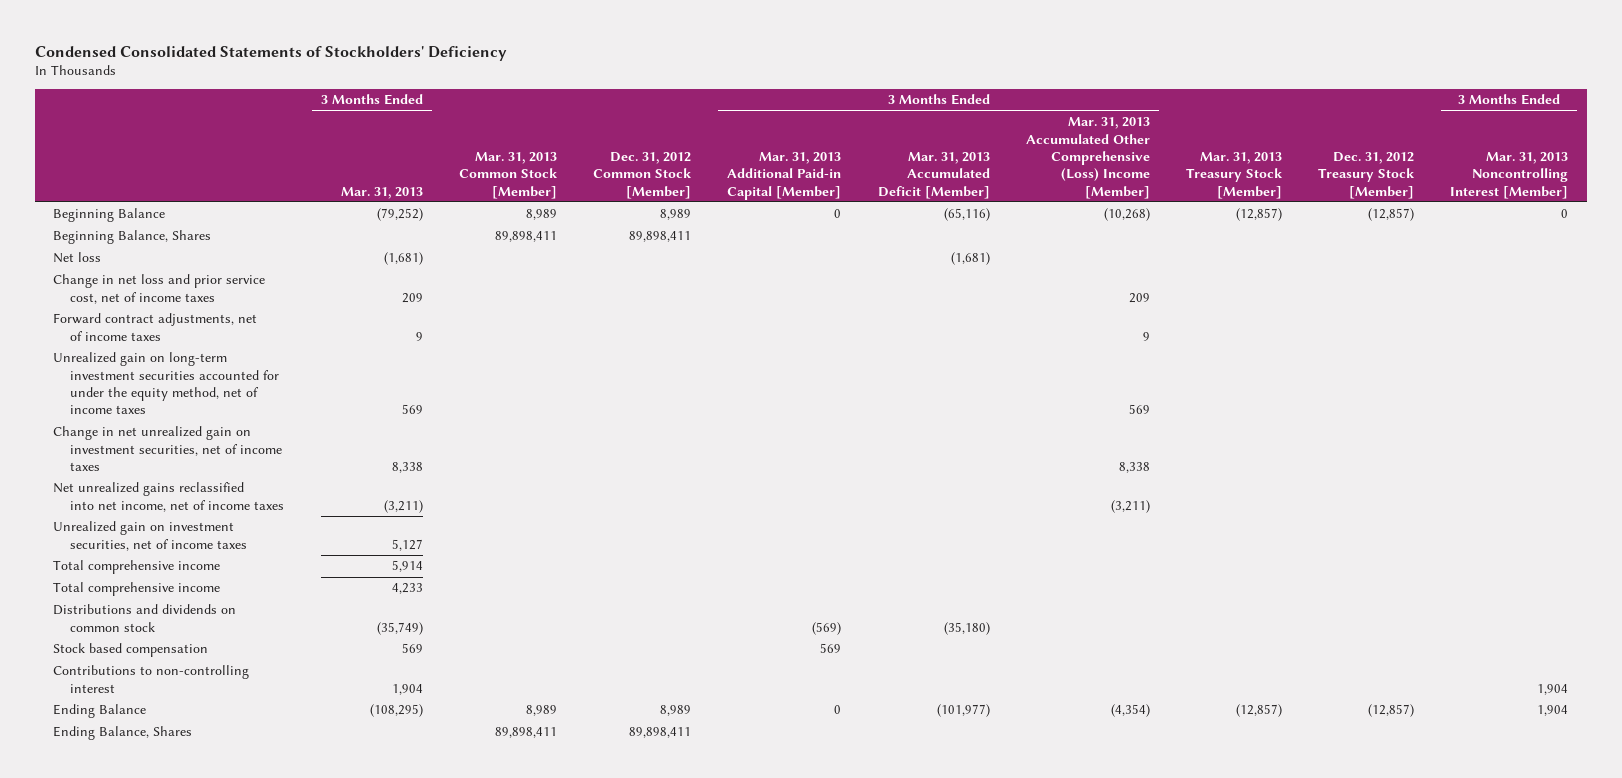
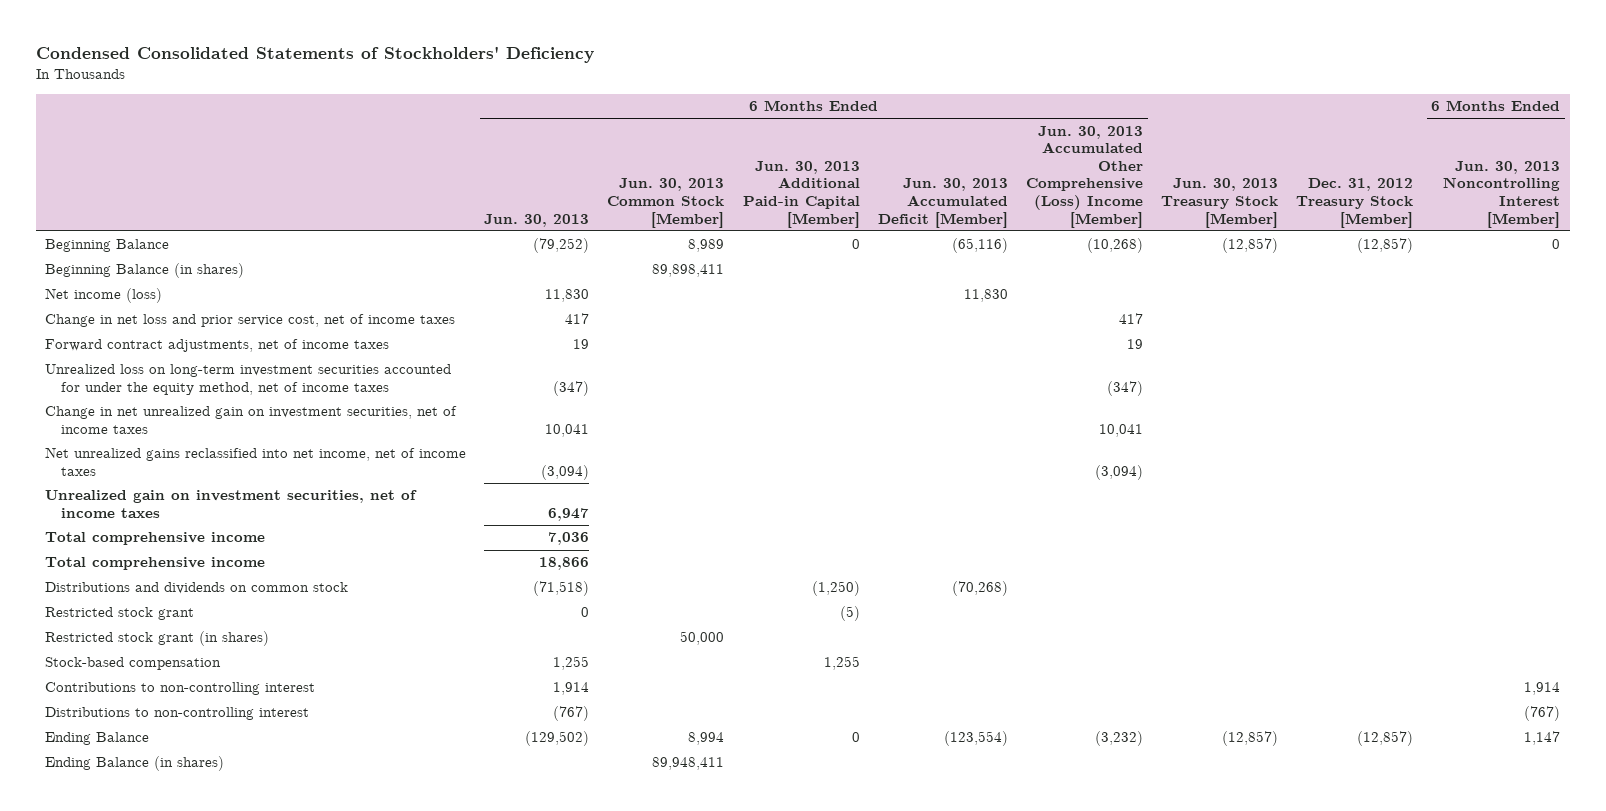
- | 3 Months Ended Mar. 31, 2013 | Mar. 31, 2013 Common Stock [Member] | Dec. 31, 2012 Common Stock [Member] | 3 Months Ended Mar. 31, 2013 Additional Paid-in Capital [Member] | 3 Months Ended Mar. 31, 2013 Accumulated Deficit [Member] | 3 Months Ended Mar. 31, 2013 Accumulated Other Comprehensive (Loss) Income [Member] | Mar. 31, 2013 Treasury Stock [Member] | Dec. 31, 2012 Treasury Stock [Member] | 3 Months Ended Mar. 31, 2013 Noncontrolling Interest [Member]
+ | 6 Months Ended Jun. 30, 2013 | 6 Months Ended Jun. 30, 2013 Common Stock [Member] | 6 Months Ended Jun. 30, 2013 Additional Paid-in Capital [Member] | 6 Months Ended Jun. 30, 2013 Accumulated Deficit [Member] | 6 Months Ended Jun. 30, 2013 Accumulated Other Comprehensive (Loss) Income [Member] | Jun. 30, 2013 Treasury Stock [Member] | Dec. 31, 2012 Treasury Stock [Member] | 6 Months Ended Jun. 30, 2013 Noncontrolling Interest [Member]
- Beginning Balance, Shares | | 89,898,411 | 89,898,411 | | | | | |
- Net loss | (1,681) | | | | (1,681) | | | |
+ Beginning Balance (in shares) | | 89,898,411 | | | | | |
+ Net income (loss) | 11,830 | | | 11,830 | | | |
- Unrealized gain on long-term investment securities accounted for under the equity method, net of income taxes | 569 | | | | | 569 | | |
+ Unrealized loss on long-term investment securities accounted for under the equity method, net of income taxes | (347) | | | | (347) | | |
- Stock based compensation | 569 | | | 569 | | | | |
+ Restricted stock grant | 0 | | (5) | | | | |
+ Restricted stock grant (in shares) | | 50,000 | | | | | |
+ Stock-based compensation | 1,255 | | 1,255 | | | | |
+ Distributions to non-controlling interest | (767) | | | | | | | (767)
- Ending Balance, Shares | | 89,898,411 | 89,898,411 | | | | | |
+ Ending Balance (in shares) | | 89,948,411 | | | | | |

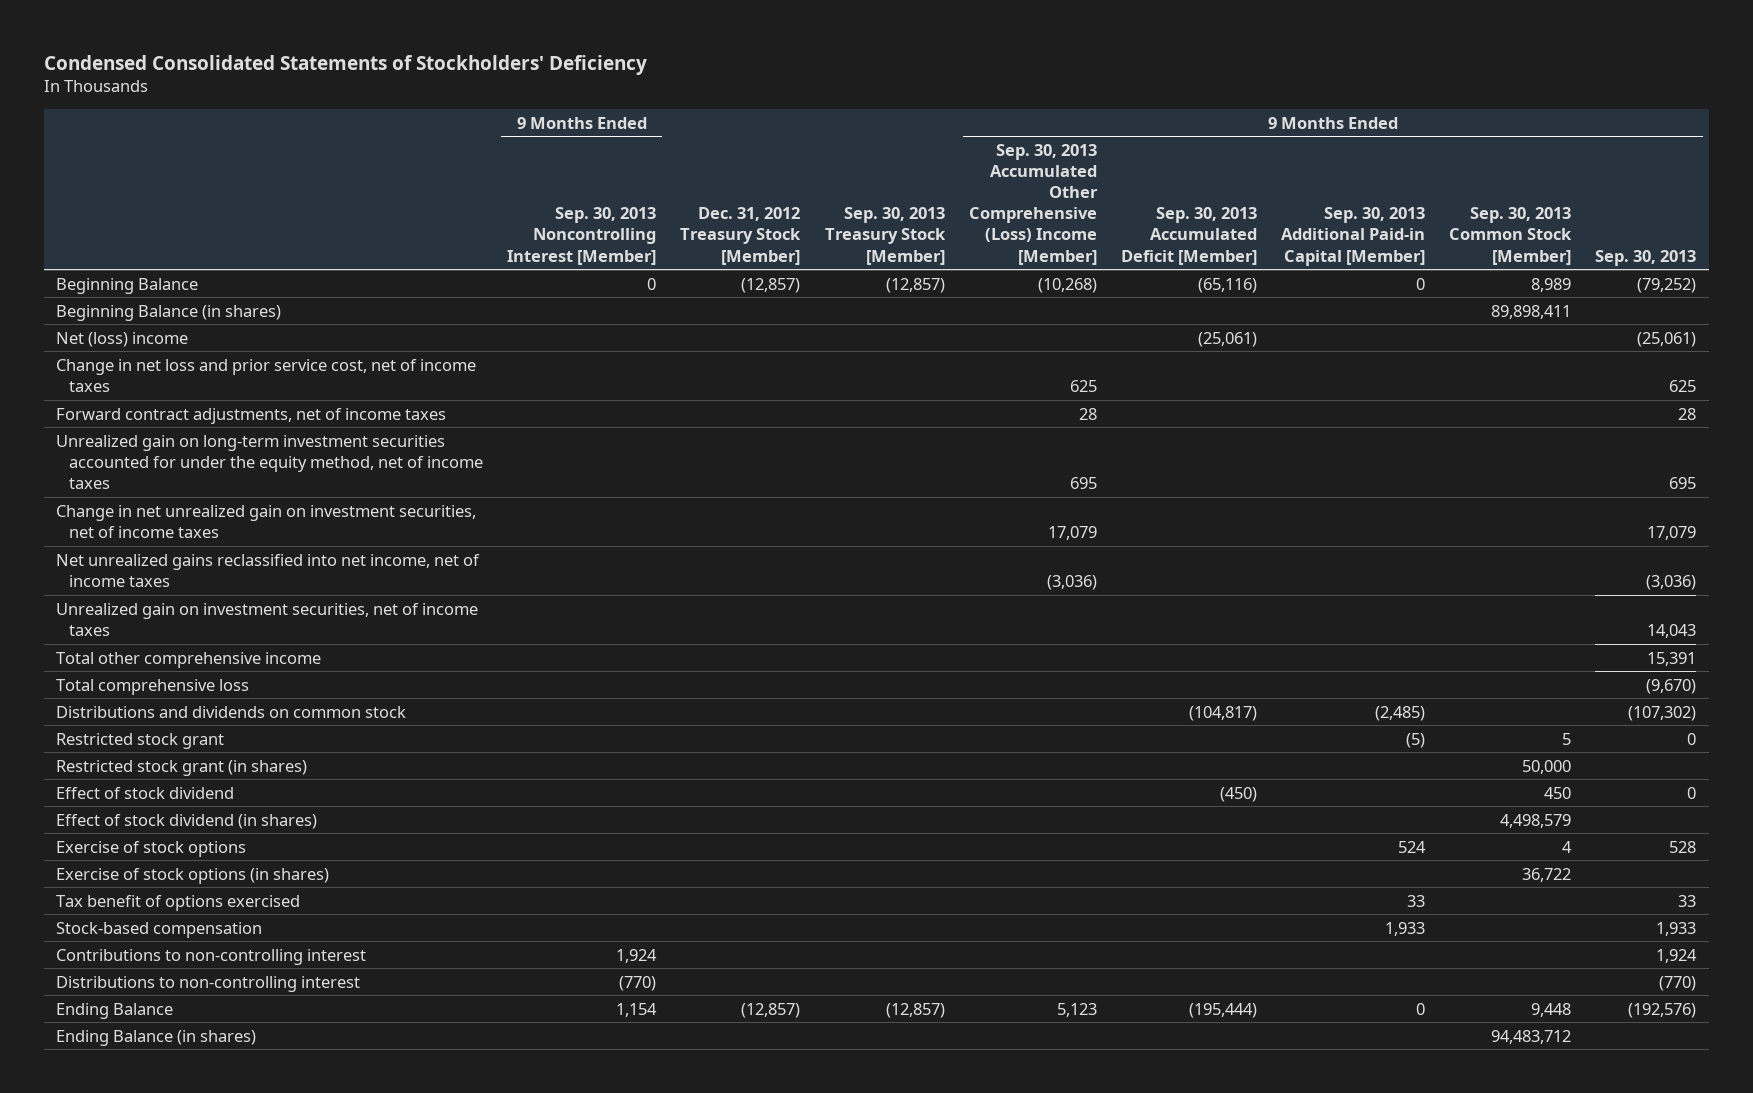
- | 6 Months Ended Jun. 30, 2013 | 6 Months Ended Jun. 30, 2013 Common Stock [Member] | 6 Months Ended Jun. 30, 2013 Additional Paid-in Capital [Member] | 6 Months Ended Jun. 30, 2013 Accumulated Deficit [Member] | 6 Months Ended Jun. 30, 2013 Accumulated Other Comprehensive (Loss) Income [Member] | Jun. 30, 2013 Treasury Stock [Member] | Dec. 31, 2012 Treasury Stock [Member] | 6 Months Ended Jun. 30, 2013 Noncontrolling Interest [Member]
+ | 9 Months Ended Sep. 30, 2013 Noncontrolling Interest [Member] | Dec. 31, 2012 Treasury Stock [Member] | Sep. 30, 2013 Treasury Stock [Member] | 9 Months Ended Sep. 30, 2013 Accumulated Other Comprehensive (Loss) Income [Member] | 9 Months Ended Sep. 30, 2013 Accumulated Deficit [Member] | 9 Months Ended Sep. 30, 2013 Additional Paid-in Capital [Member] | 9 Months Ended Sep. 30, 2013 Common Stock [Member] | 9 Months Ended Sep. 30, 2013
- Net income (loss) | 11,830 | | | 11,830 | | | |
+ Net (loss) income | | | | | (25,061) | | | (25,061)
- Unrealized loss on long-term investment securities accounted for under the equity method, net of income taxes | (347) | | | | (347) | | |
+ Unrealized gain on long-term investment securities accounted for under the equity method, net of income taxes | | | | 695 | | | | 695
- Total comprehensive income | 7,036 | | | | | | |
- Total comprehensive income | 18,866 | | | | | | |
+ Total other comprehensive income | | | | | | | | 15,391
+ Total comprehensive loss | | | | | | | | (9,670)
+ Effect of stock dividend | | | | | (450) | | 450 | 0
+ Effect of stock dividend (in shares) | | | | | | | 4,498,579 |
+ Exercise of stock options | | | | | | 524 | 4 | 528
+ Exercise of stock options (in shares) | | | | | | | 36,722 |
+ Tax benefit of options exercised | | | | | | 33 | | 33

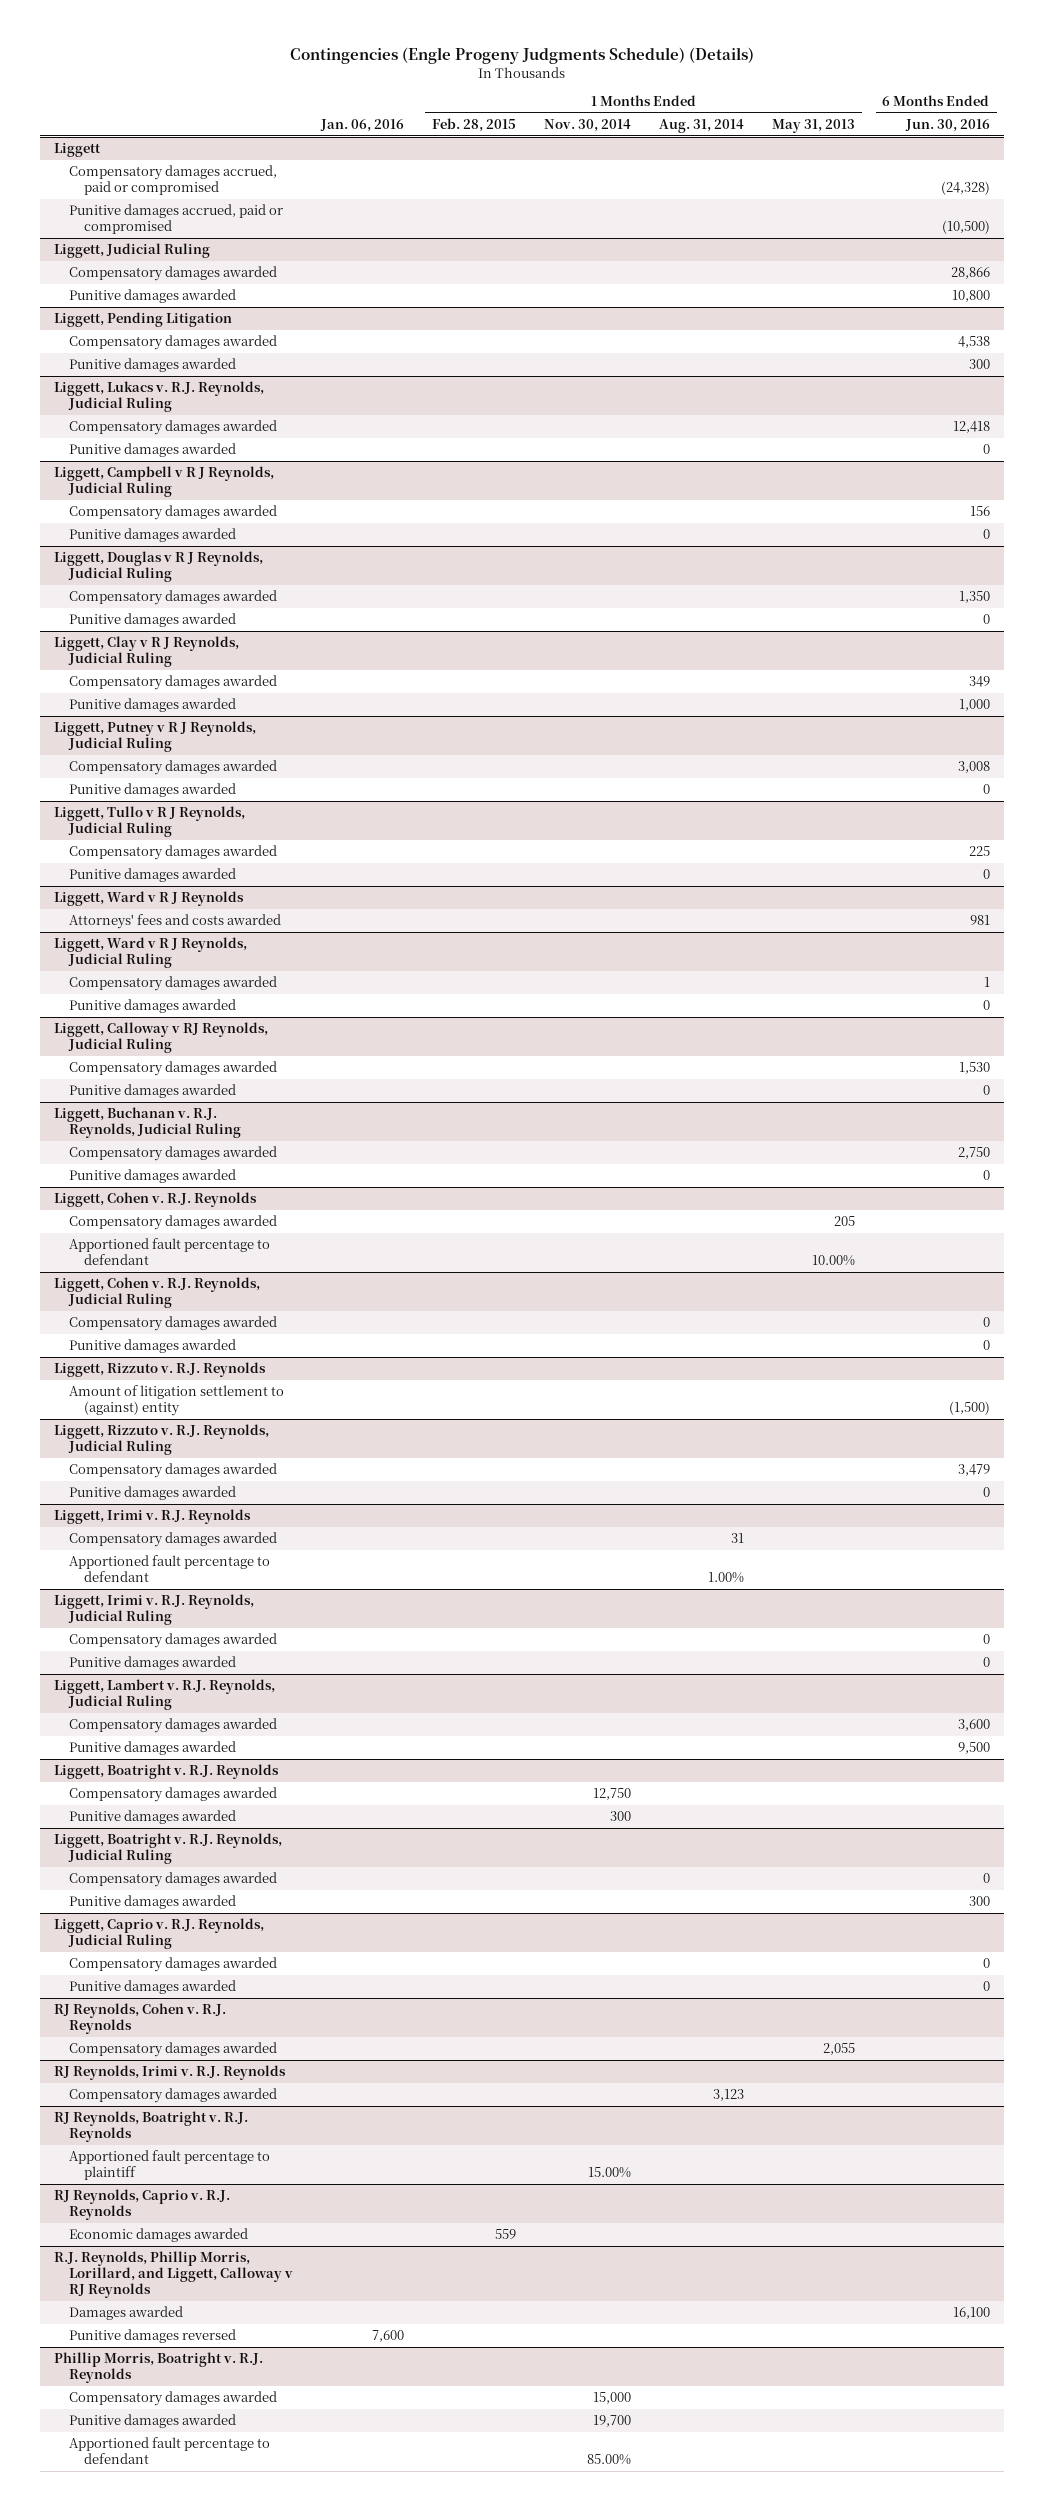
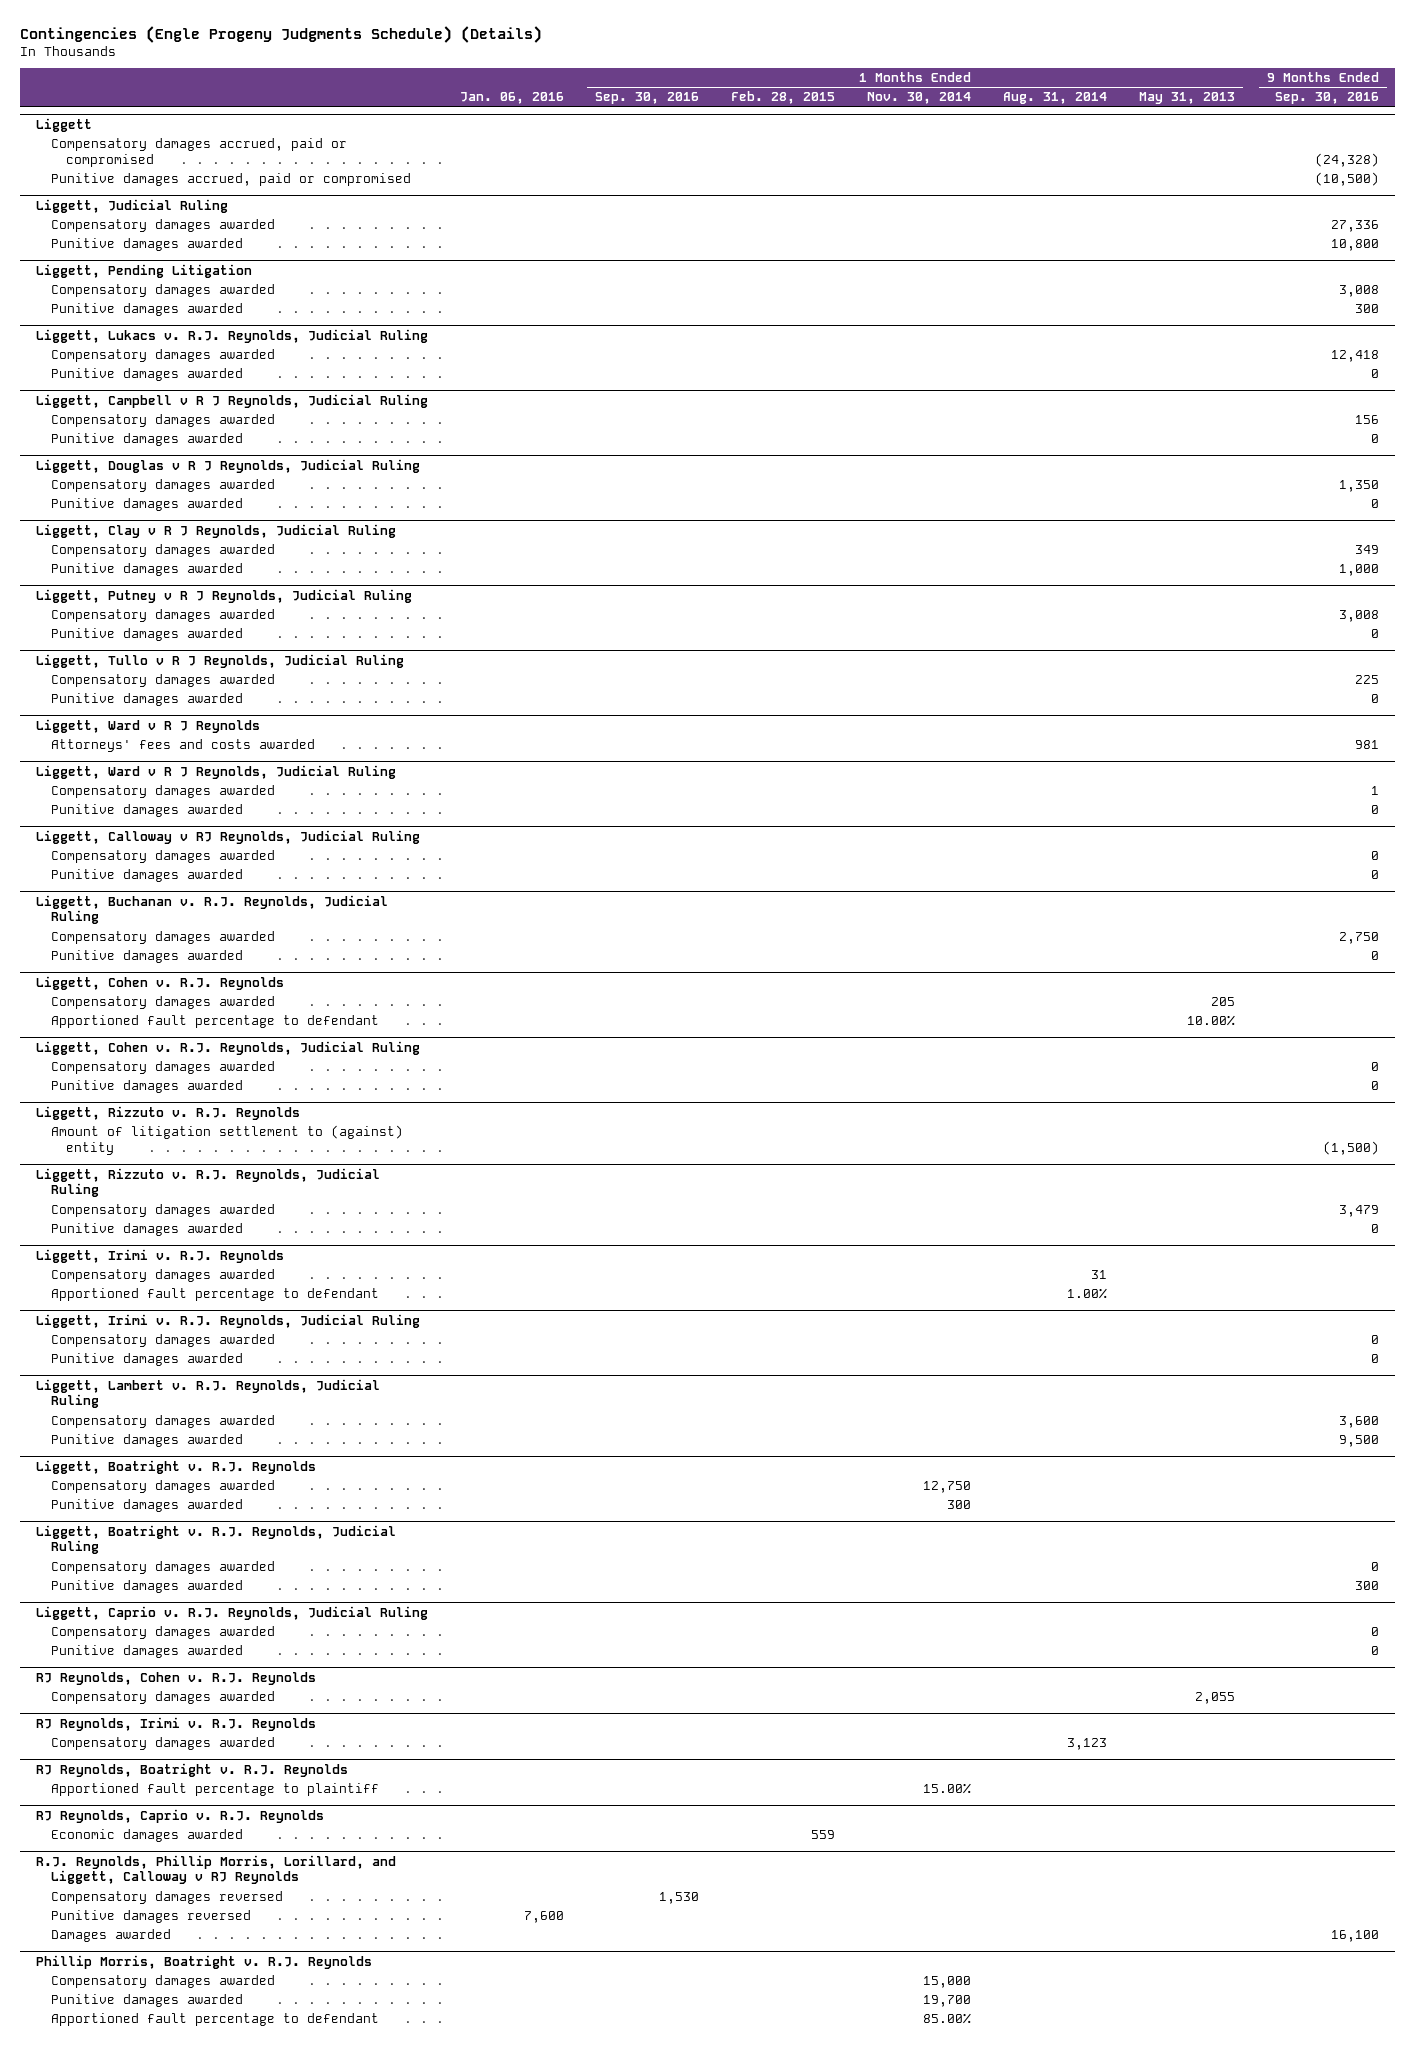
- | Jan. 06, 2016 | 1 Months Ended Feb. 28, 2015 | 1 Months Ended Nov. 30, 2014 | 1 Months Ended Aug. 31, 2014 | 1 Months Ended May 31, 2013 | 6 Months Ended Jun. 30, 2016
+ | Jan. 06, 2016 | 1 Months Ended Sep. 30, 2016 | 1 Months Ended Feb. 28, 2015 | 1 Months Ended Nov. 30, 2014 | 1 Months Ended Aug. 31, 2014 | 1 Months Ended May 31, 2013 | 9 Months Ended Sep. 30, 2016
@ R.J. Reynolds, Phillip Morris, Lorillard, and Liggett, Calloway v RJ Reynolds
+ Compensatory damages reversed | | 1,530 | | | | |
moved down: Damages awarded | | | | | | | 16,100

